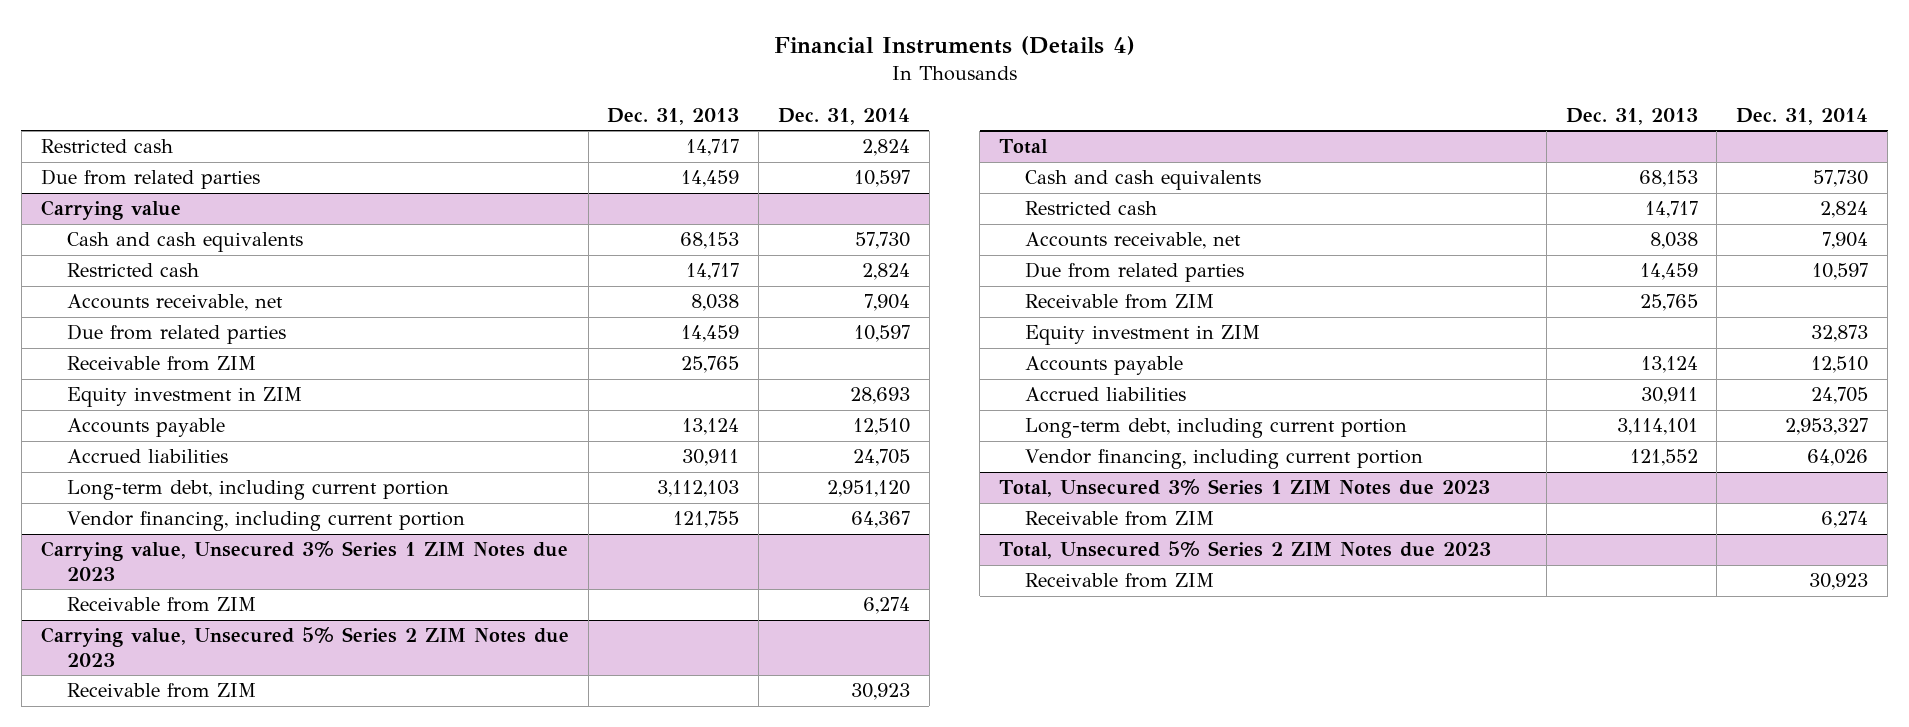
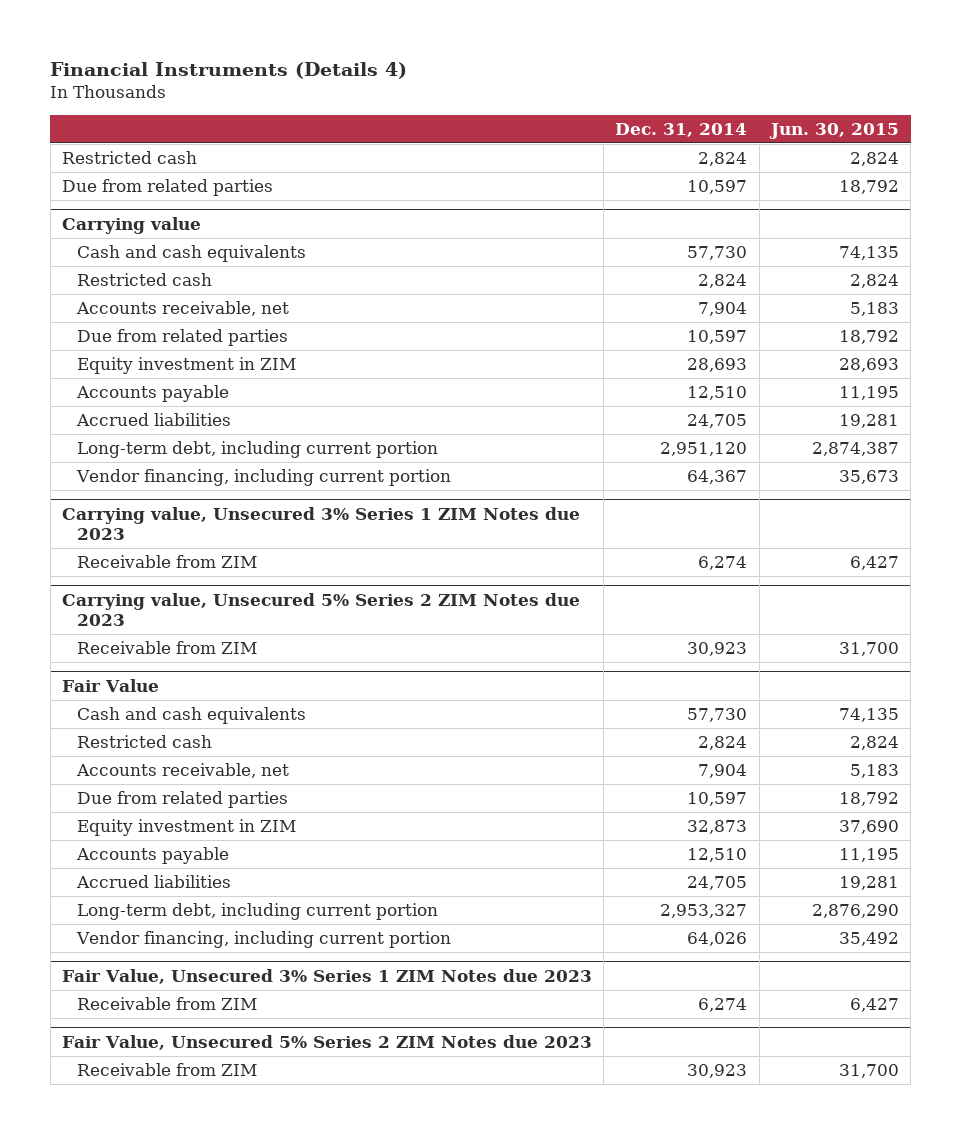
- | Dec. 31, 2013 | Dec. 31, 2014
+ | Dec. 31, 2014 | Jun. 30, 2015
@ Carrying value
- Receivable from ZIM | 25,765 |
- Total
+ Fair Value
- Receivable from ZIM | 25,765 |
- Total, Unsecured 3% Series 1 ZIM Notes due 2023
+ Fair Value, Unsecured 3% Series 1 ZIM Notes due 2023
- Total, Unsecured 5% Series 2 ZIM Notes due 2023
+ Fair Value, Unsecured 5% Series 2 ZIM Notes due 2023

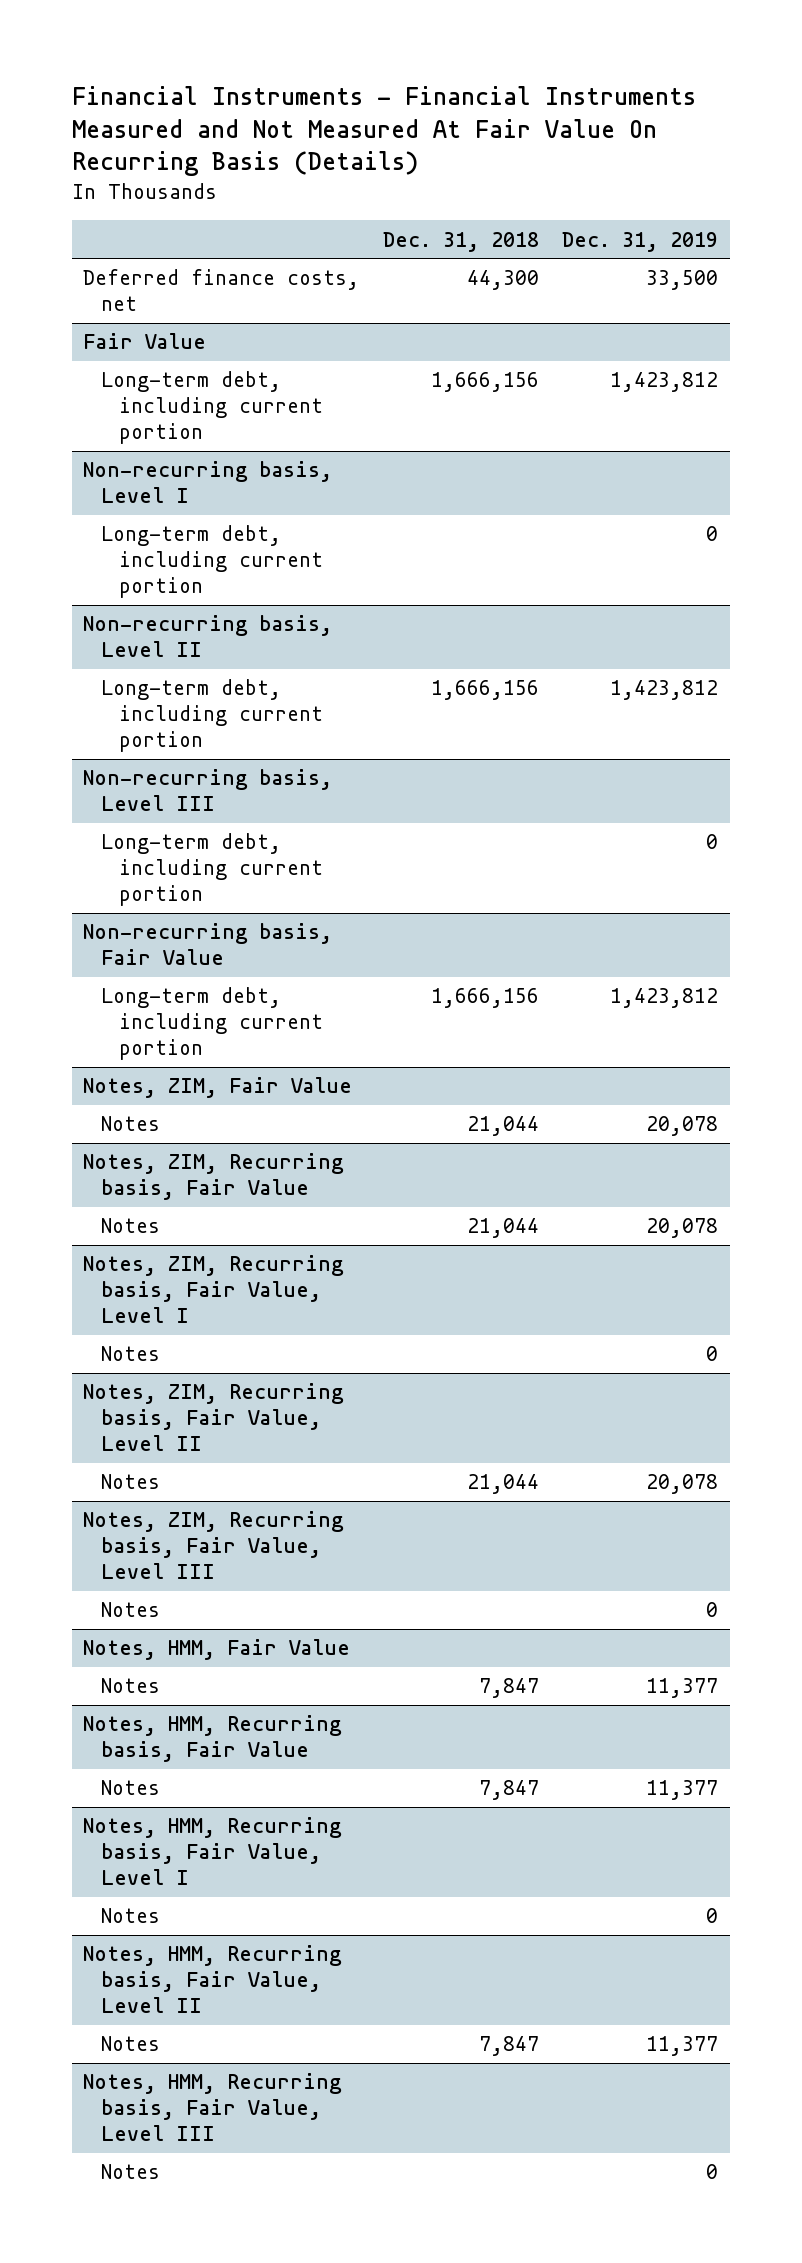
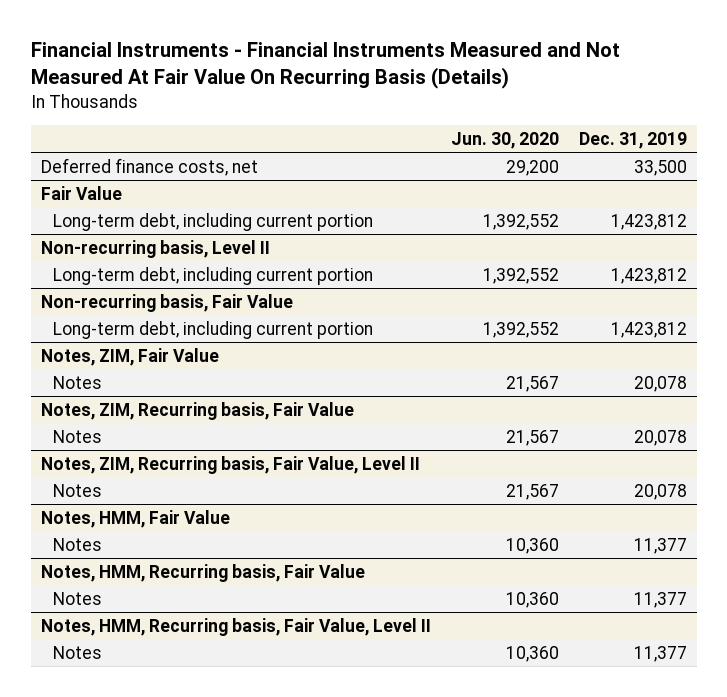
- | Dec. 31, 2018 | Dec. 31, 2019
+ | Jun. 30, 2020 | Dec. 31, 2019
- Non-recurring basis, Level I
- Long-term debt, including current portion | | 0
- Non-recurring basis, Level III
- Long-term debt, including current portion | | 0
- Notes, ZIM, Recurring basis, Fair Value, Level I
- Notes | | 0
- Notes, ZIM, Recurring basis, Fair Value, Level III
- Notes | | 0
- Notes, HMM, Recurring basis, Fair Value, Level I
- Notes | | 0
- Notes, HMM, Recurring basis, Fair Value, Level III
- Notes | | 0

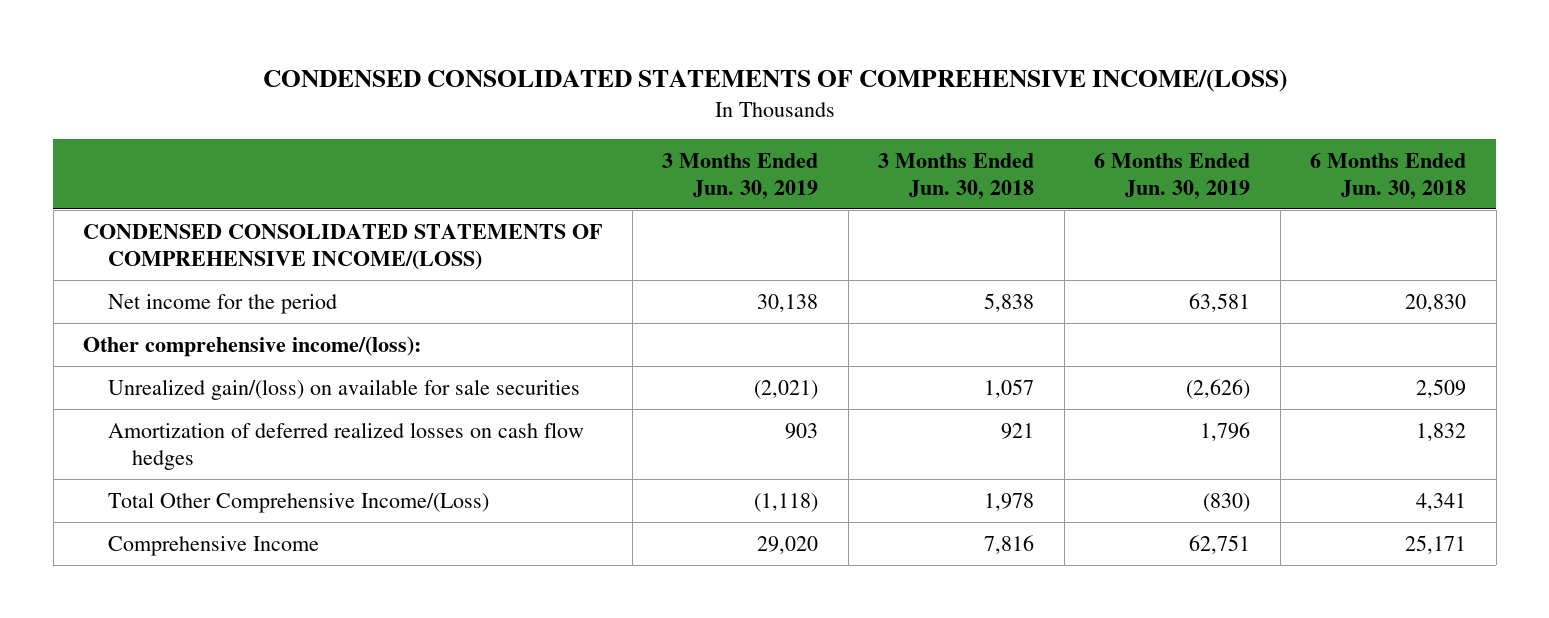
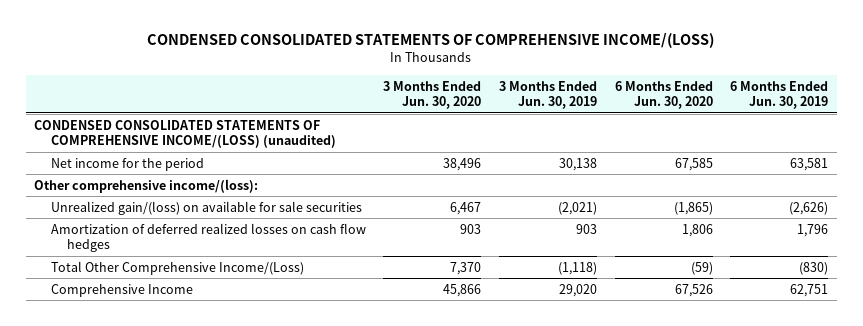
- | 3 Months Ended Jun. 30, 2019 | 3 Months Ended Jun. 30, 2018 | 6 Months Ended Jun. 30, 2019 | 6 Months Ended Jun. 30, 2018
+ | 3 Months Ended Jun. 30, 2020 | 3 Months Ended Jun. 30, 2019 | 6 Months Ended Jun. 30, 2020 | 6 Months Ended Jun. 30, 2019
- CONDENSED CONSOLIDATED STATEMENTS OF COMPREHENSIVE INCOME/(LOSS)
+ CONDENSED CONSOLIDATED STATEMENTS OF COMPREHENSIVE INCOME/(LOSS) (unaudited)

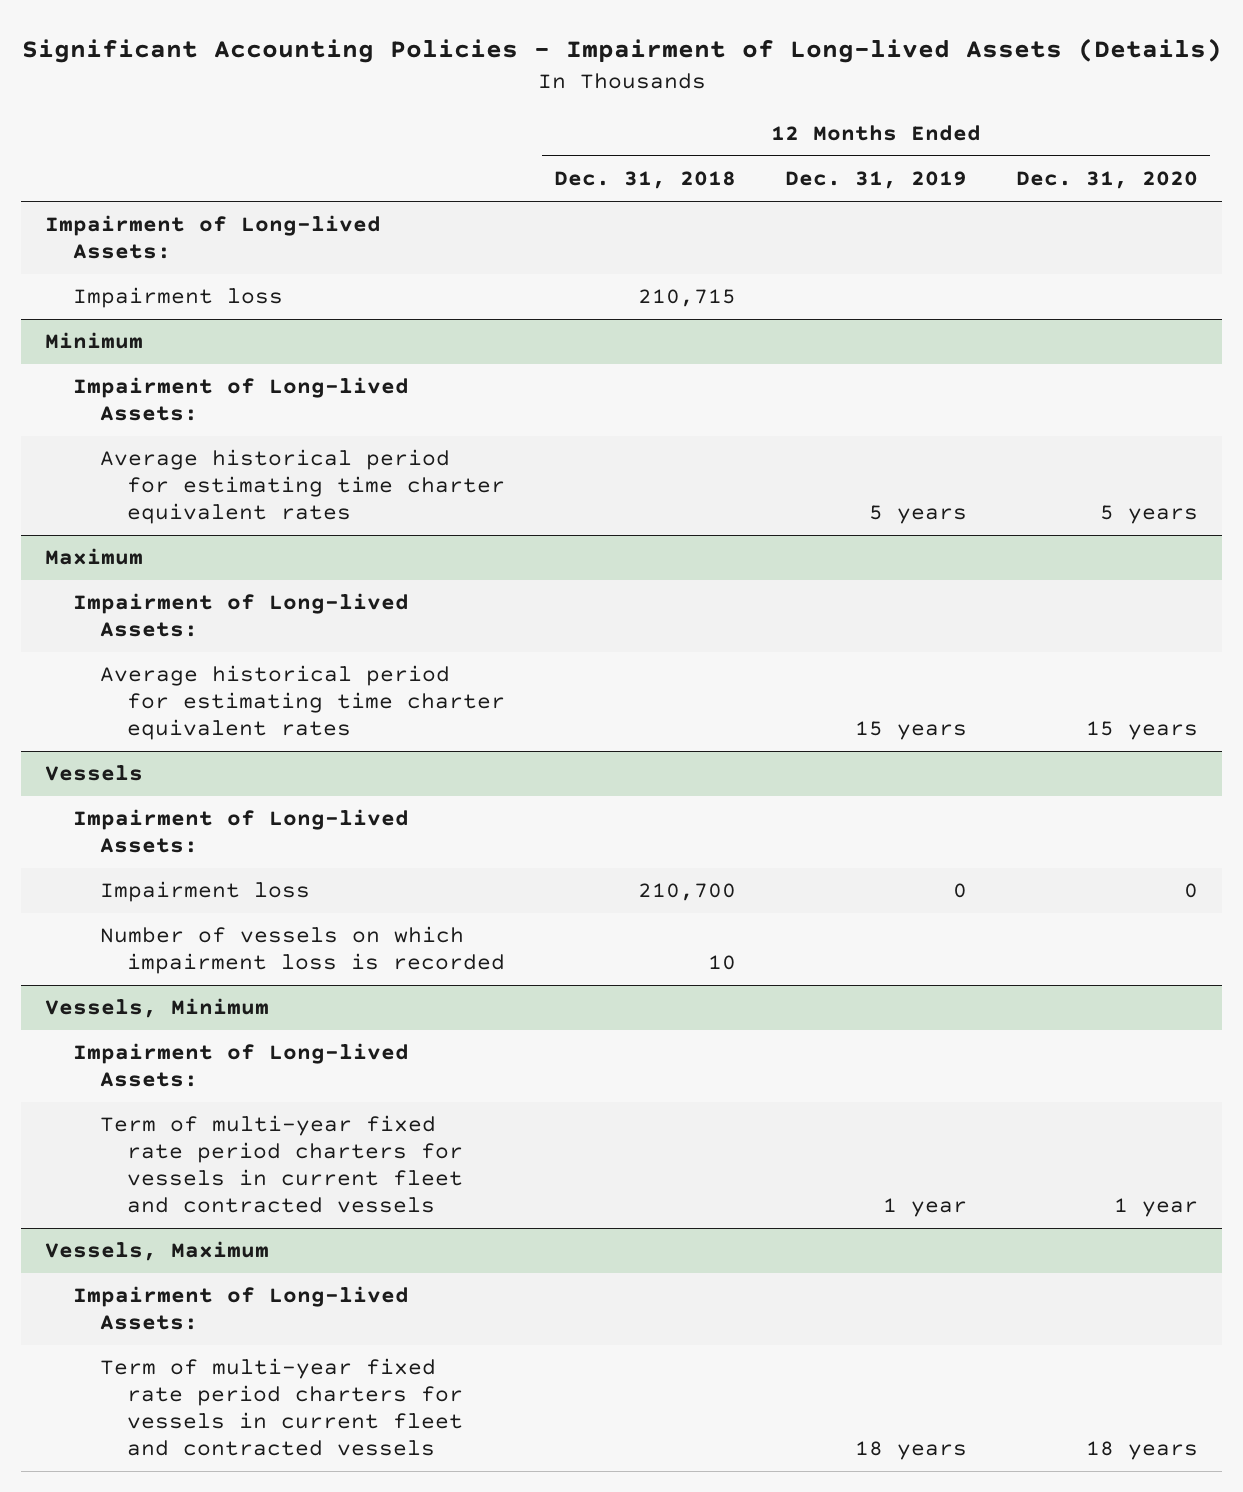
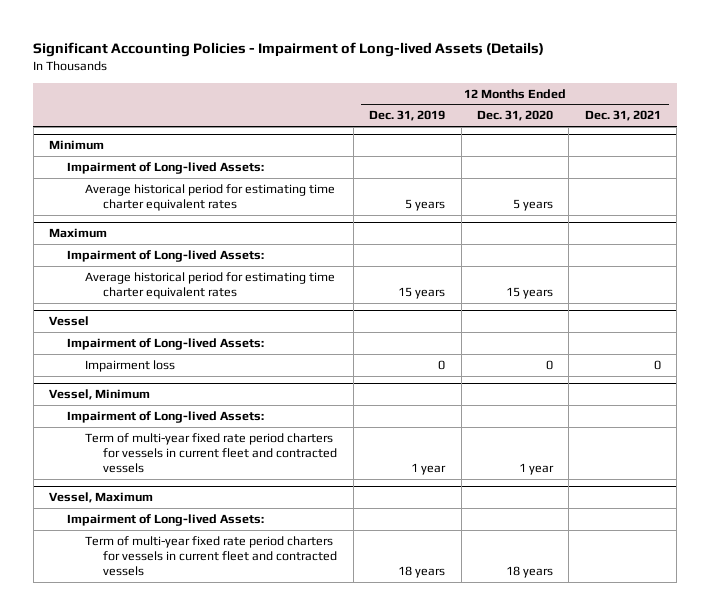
- | 12 Months Ended Dec. 31, 2018 | 12 Months Ended Dec. 31, 2019 | 12 Months Ended Dec. 31, 2020
+ | 12 Months Ended Dec. 31, 2019 | 12 Months Ended Dec. 31, 2020 | 12 Months Ended Dec. 31, 2021
- Impairment of Long-lived Assets:
- Impairment loss | 210,715 | |
- Vessels
+ Vessel
- Number of vessels on which impairment loss is recorded | 10 | |
- Vessels, Minimum
+ Vessel, Minimum
- Vessels, Maximum
+ Vessel, Maximum

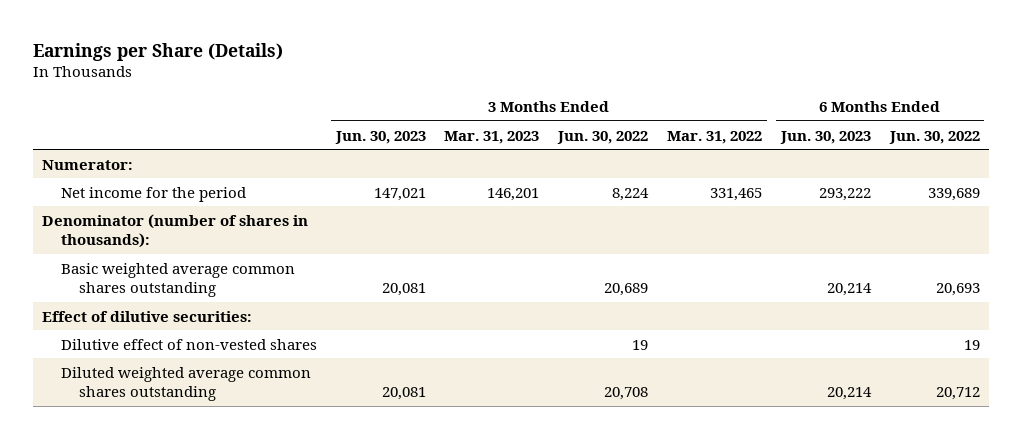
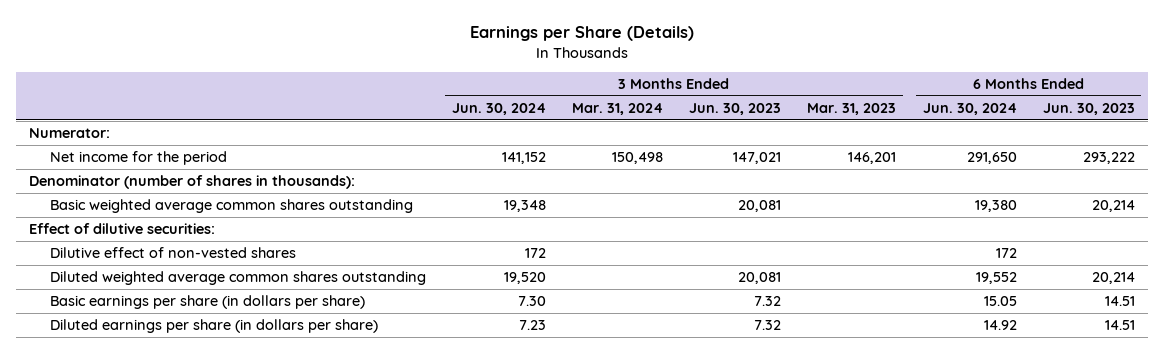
- | 3 Months Ended Jun. 30, 2023 | 3 Months Ended Mar. 31, 2023 | 3 Months Ended Jun. 30, 2022 | 3 Months Ended Mar. 31, 2022 | 6 Months Ended Jun. 30, 2023 | 6 Months Ended Jun. 30, 2022
+ | 3 Months Ended Jun. 30, 2024 | 3 Months Ended Mar. 31, 2024 | 3 Months Ended Jun. 30, 2023 | 3 Months Ended Mar. 31, 2023 | 6 Months Ended Jun. 30, 2024 | 6 Months Ended Jun. 30, 2023
+ Basic earnings per share (in dollars per share) | 7.30 | | 7.32 | | 15.05 | 14.51
+ Diluted earnings per share (in dollars per share) | 7.23 | | 7.32 | | 14.92 | 14.51

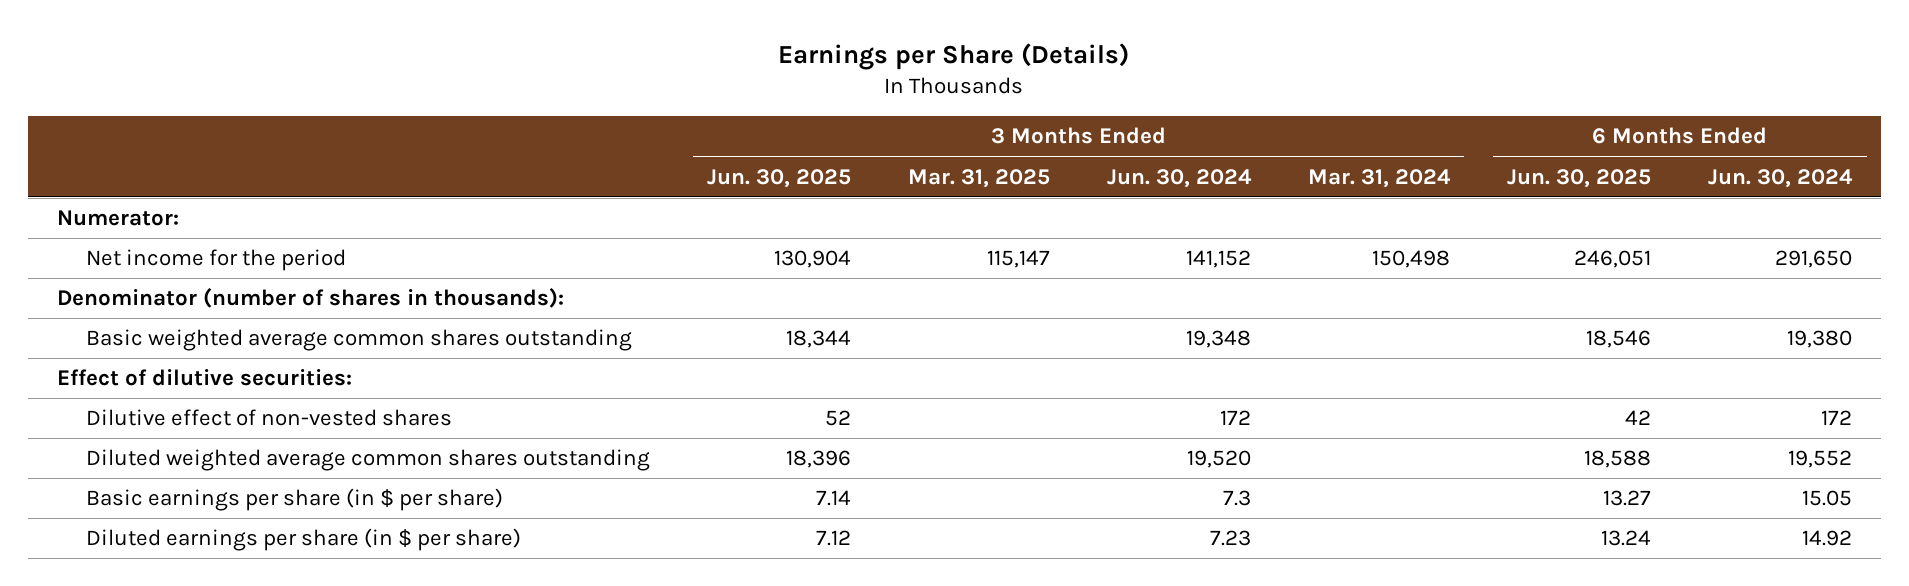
- | 3 Months Ended Jun. 30, 2024 | 3 Months Ended Mar. 31, 2024 | 3 Months Ended Jun. 30, 2023 | 3 Months Ended Mar. 31, 2023 | 6 Months Ended Jun. 30, 2024 | 6 Months Ended Jun. 30, 2023
+ | 3 Months Ended Jun. 30, 2025 | 3 Months Ended Mar. 31, 2025 | 3 Months Ended Jun. 30, 2024 | 3 Months Ended Mar. 31, 2024 | 6 Months Ended Jun. 30, 2025 | 6 Months Ended Jun. 30, 2024
- Basic earnings per share (in dollars per share) | 7.30 | | 7.32 | | 15.05 | 14.51
- Diluted earnings per share (in dollars per share) | 7.23 | | 7.32 | | 14.92 | 14.51
+ Basic earnings per share (in $ per share) | 7.14 | | 7.3 | | 13.27 | 15.05
+ Diluted earnings per share (in $ per share) | 7.12 | | 7.23 | | 13.24 | 14.92

